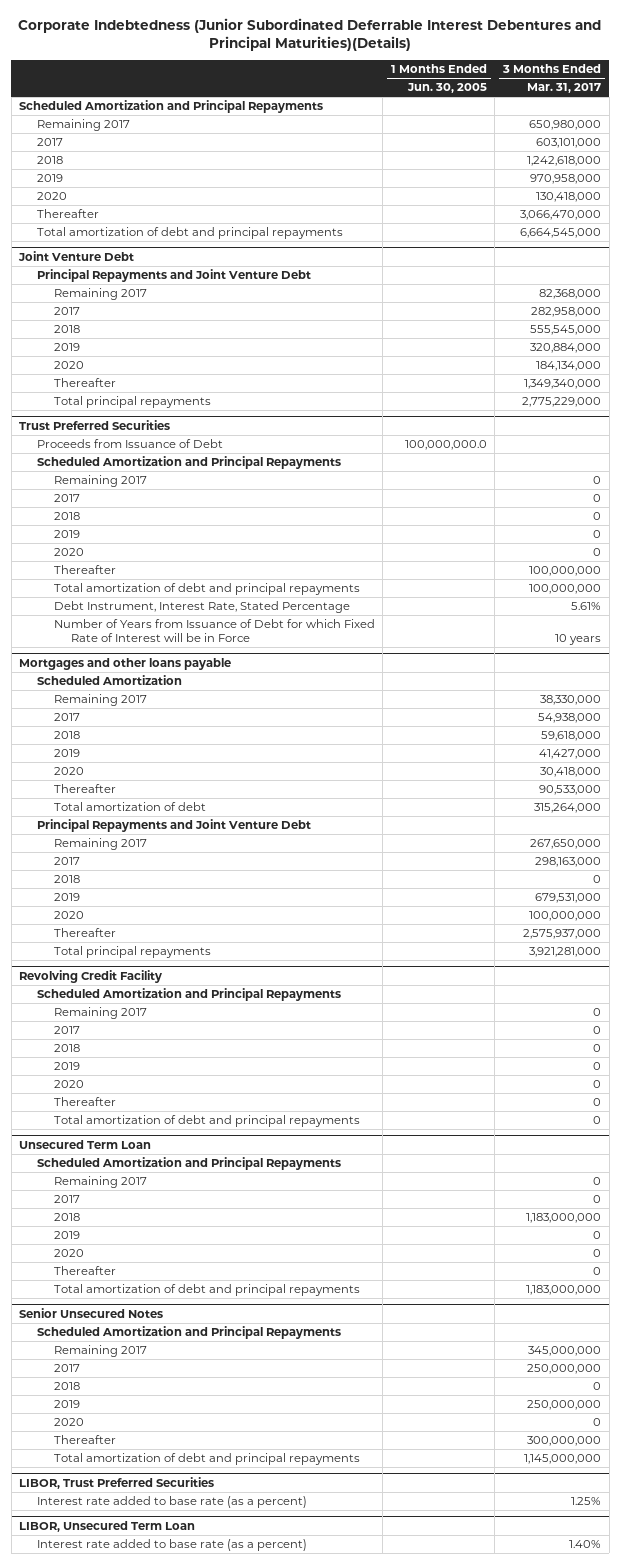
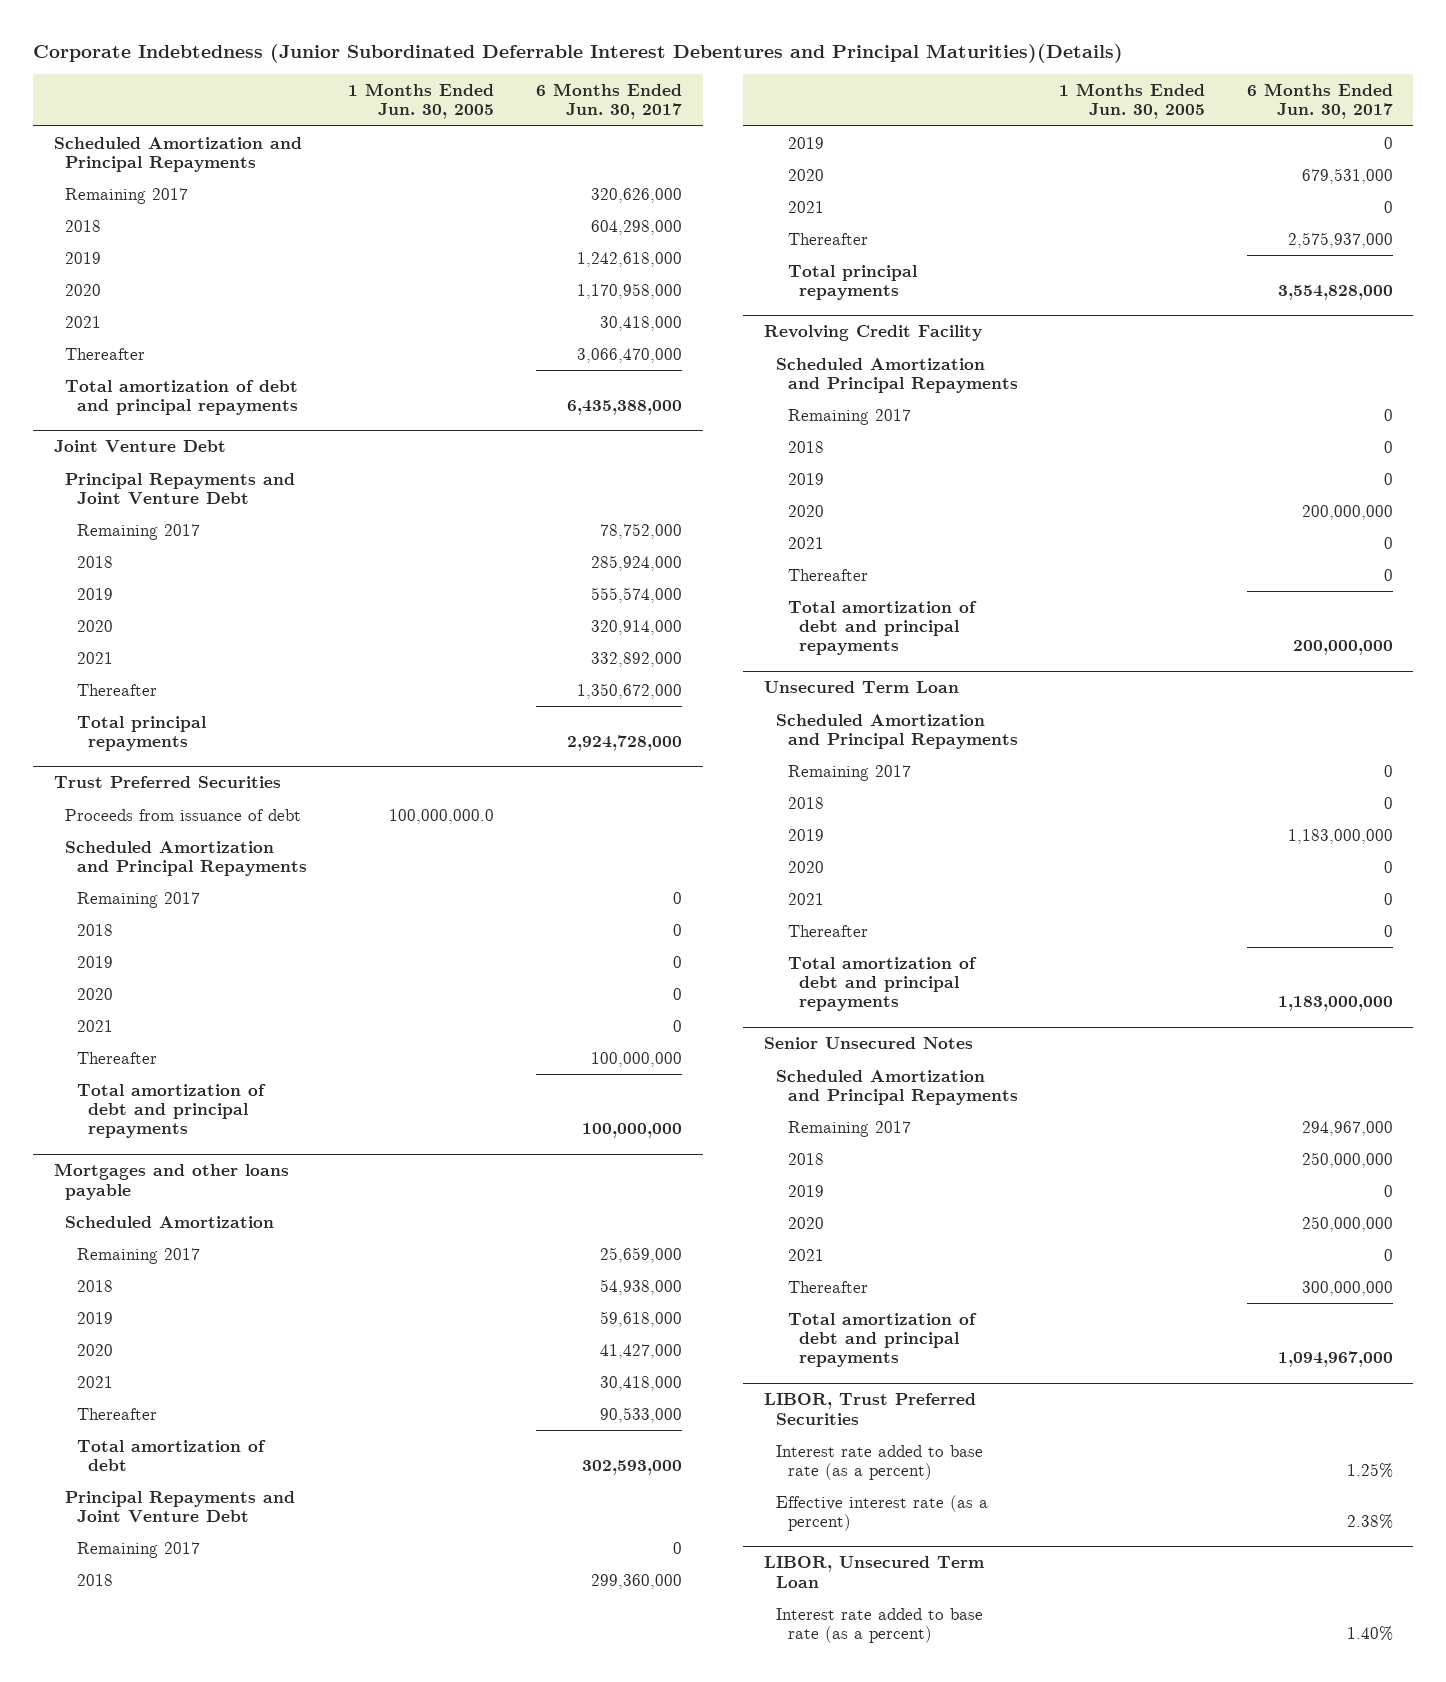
- | 1 Months Ended Jun. 30, 2005 | 3 Months Ended Mar. 31, 2017
+ | 1 Months Ended Jun. 30, 2005 | 6 Months Ended Jun. 30, 2017
- 2017 | | 603,101,000
+ 2021 | | 30,418,000
@ Joint Venture Debt
- 2017 | | 282,958,000
+ 2021 | | 332,892,000
@ Trust Preferred Securities
- Proceeds from Issuance of Debt | 100,000,000.0 |
+ Proceeds from issuance of debt | 100,000,000.0 |
- 2017 | | 0
+ 2021 | | 0
- Debt Instrument, Interest Rate, Stated Percentage | | 5.61%
- Number of Years from Issuance of Debt for which Fixed Rate of Interest will be in Force | | 10 years
@ Mortgages and other loans payable
- 2017 | | 54,938,000
+ 2021 | | 30,418,000
- 2017 | | 298,163,000
+ 2021 | | 0
@ Revolving Credit Facility
- 2017 | | 0
+ 2021 | | 0
@ Unsecured Term Loan
- 2017 | | 0
+ 2021 | | 0
@ Senior Unsecured Notes
- 2017 | | 250,000,000
+ 2021 | | 0
@ LIBOR, Trust Preferred Securities
+ Effective interest rate (as a percent) | | 2.38%

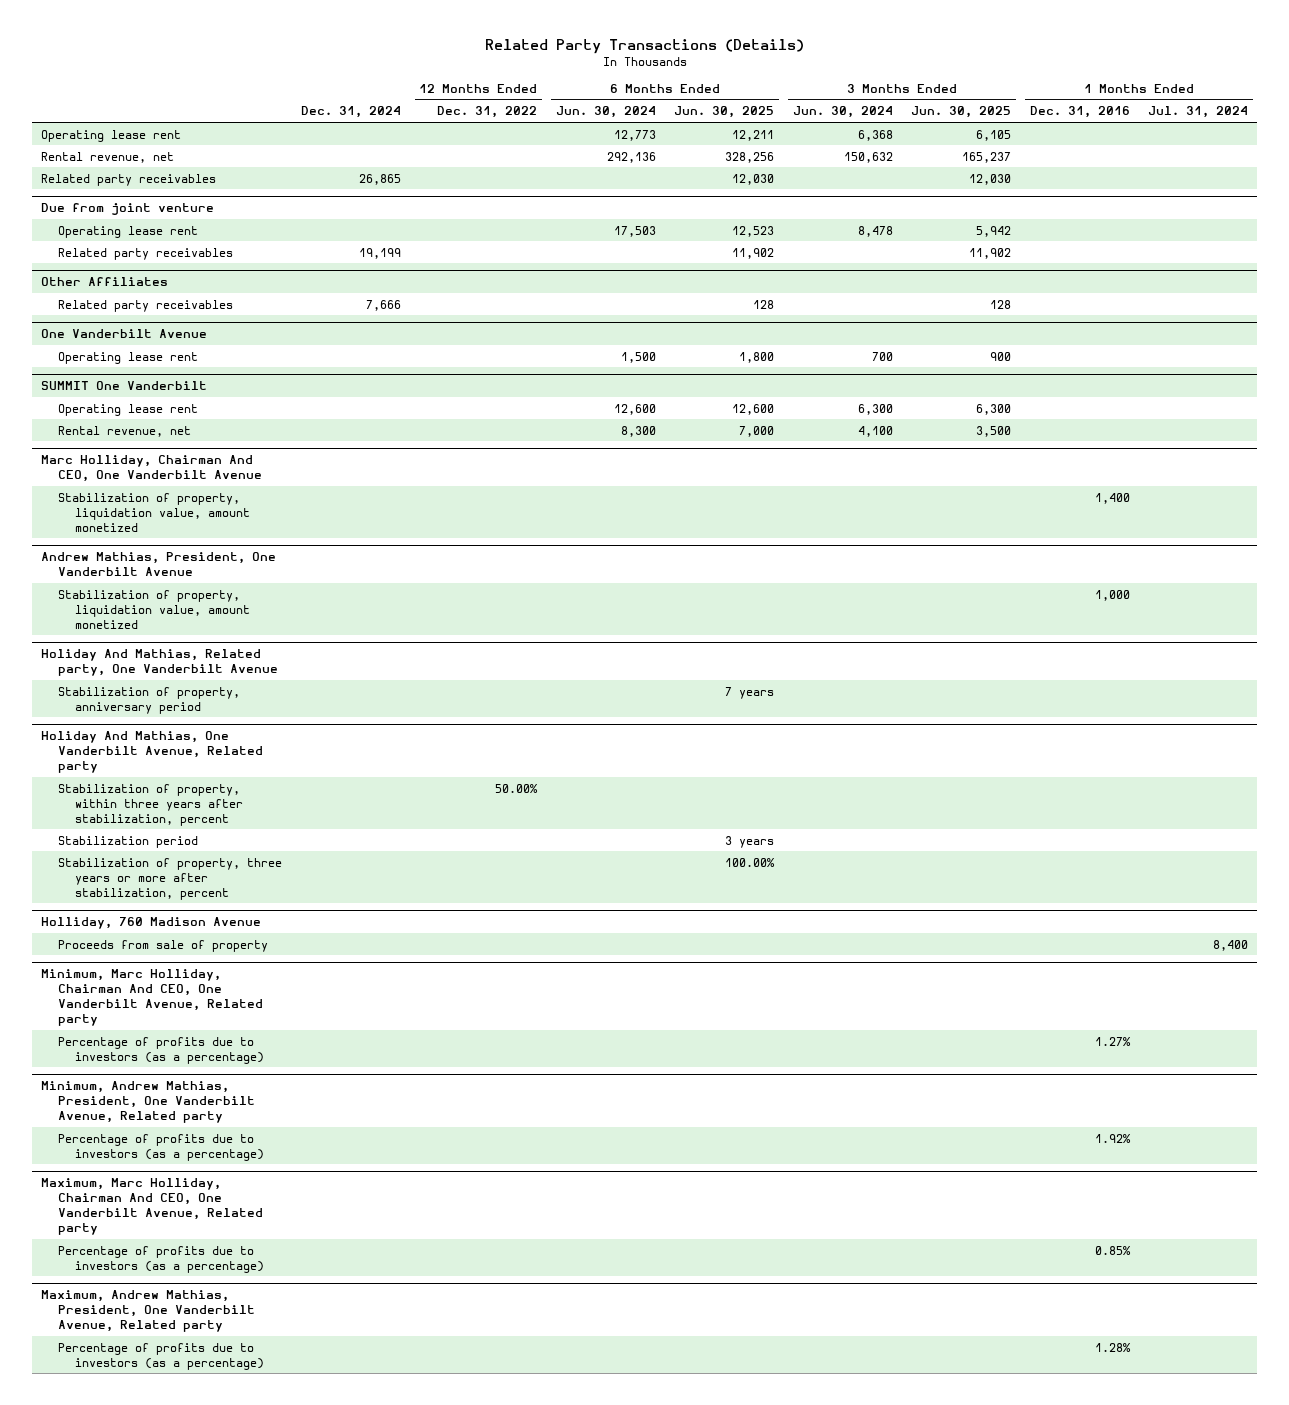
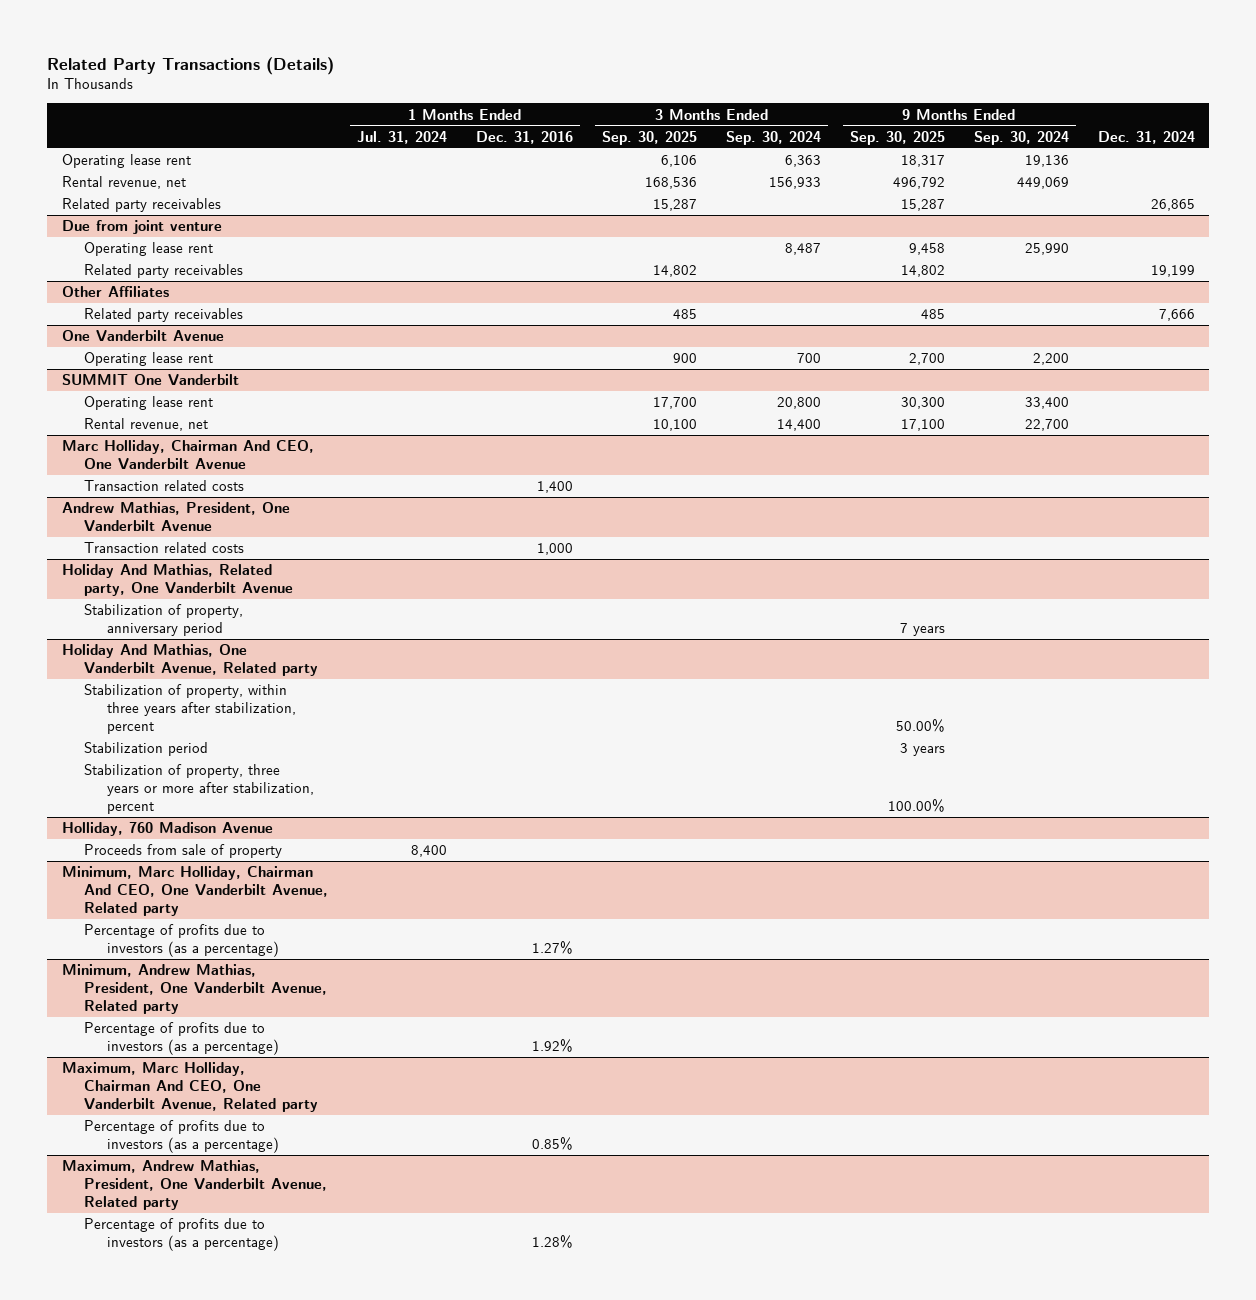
- | Dec. 31, 2024 | 12 Months Ended Dec. 31, 2022 | 6 Months Ended Jun. 30, 2024 | 6 Months Ended Jun. 30, 2025 | 3 Months Ended Jun. 30, 2024 | 3 Months Ended Jun. 30, 2025 | 1 Months Ended Dec. 31, 2016 | 1 Months Ended Jul. 31, 2024
+ | 1 Months Ended Jul. 31, 2024 | 1 Months Ended Dec. 31, 2016 | 3 Months Ended Sep. 30, 2025 | 3 Months Ended Sep. 30, 2024 | 9 Months Ended Sep. 30, 2025 | 9 Months Ended Sep. 30, 2024 | Dec. 31, 2024
@ Marc Holliday, Chairman And CEO, One Vanderbilt Avenue
- Stabilization of property, liquidation value, amount monetized | | | | | | | 1,400 |
+ Transaction related costs | | 1,400 | | | | |
@ Andrew Mathias, President, One Vanderbilt Avenue
- Stabilization of property, liquidation value, amount monetized | | | | | | | 1,000 |
+ Transaction related costs | | 1,000 | | | | |

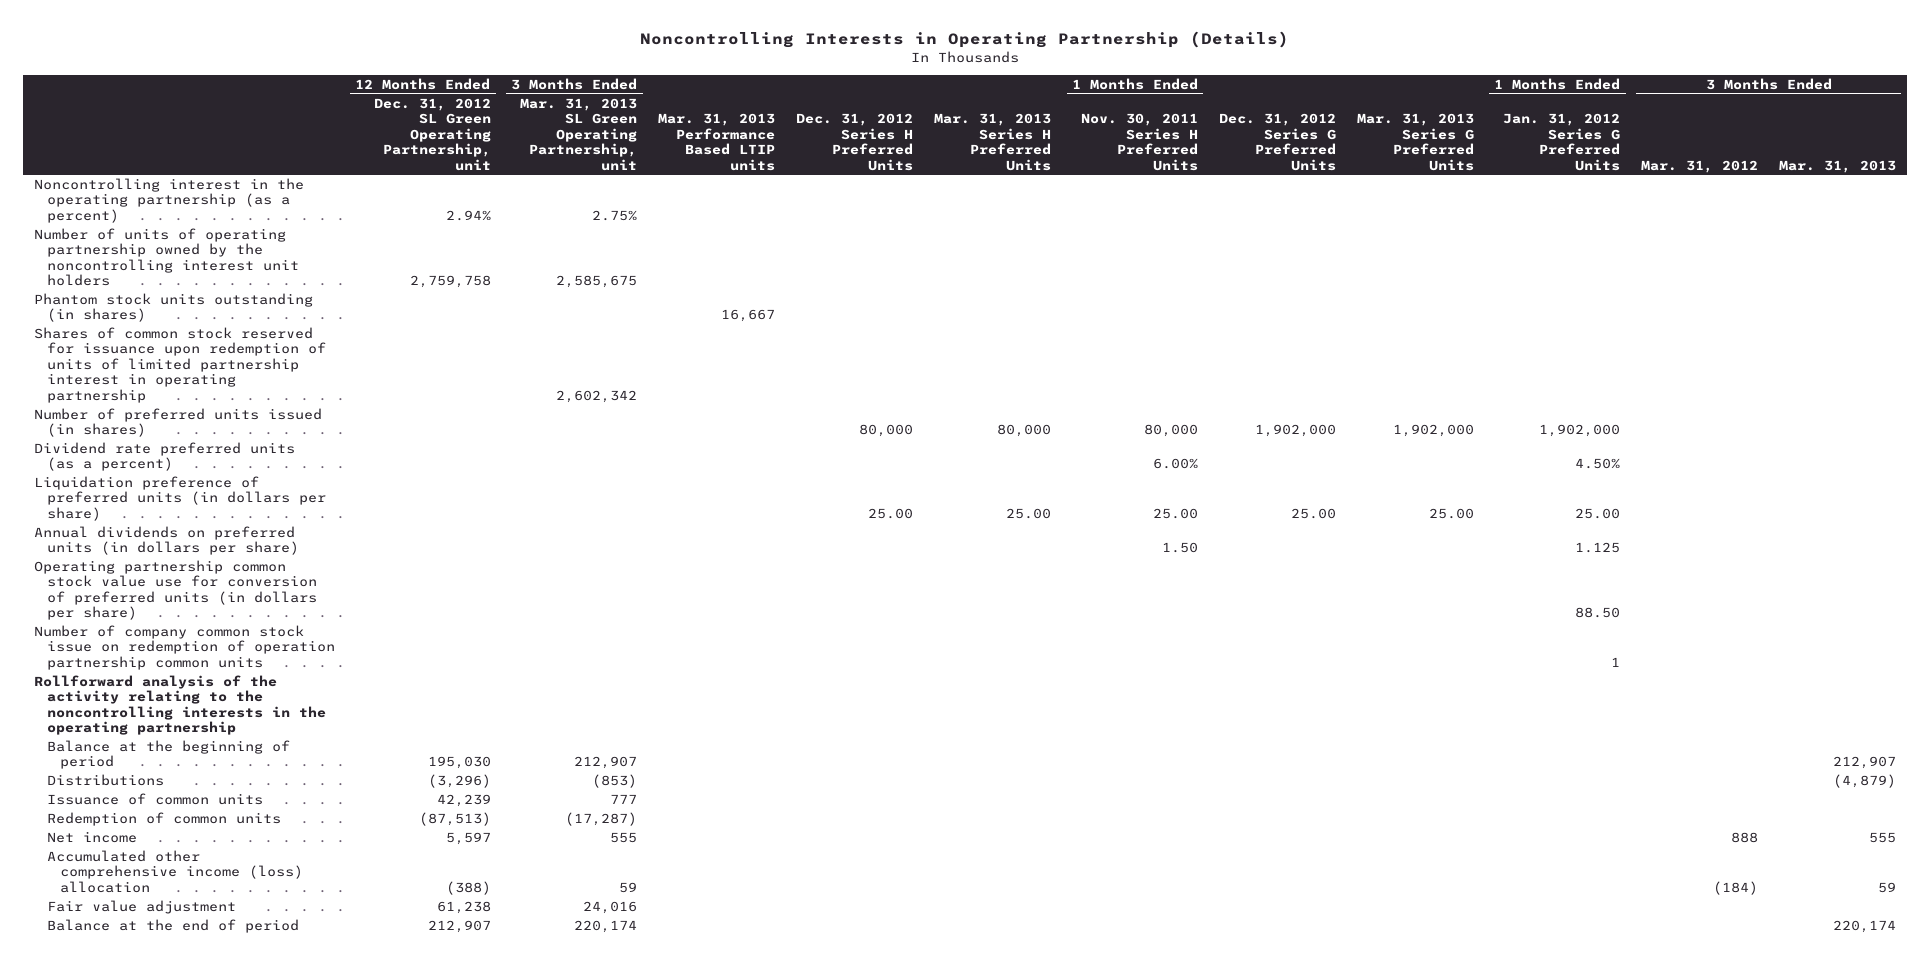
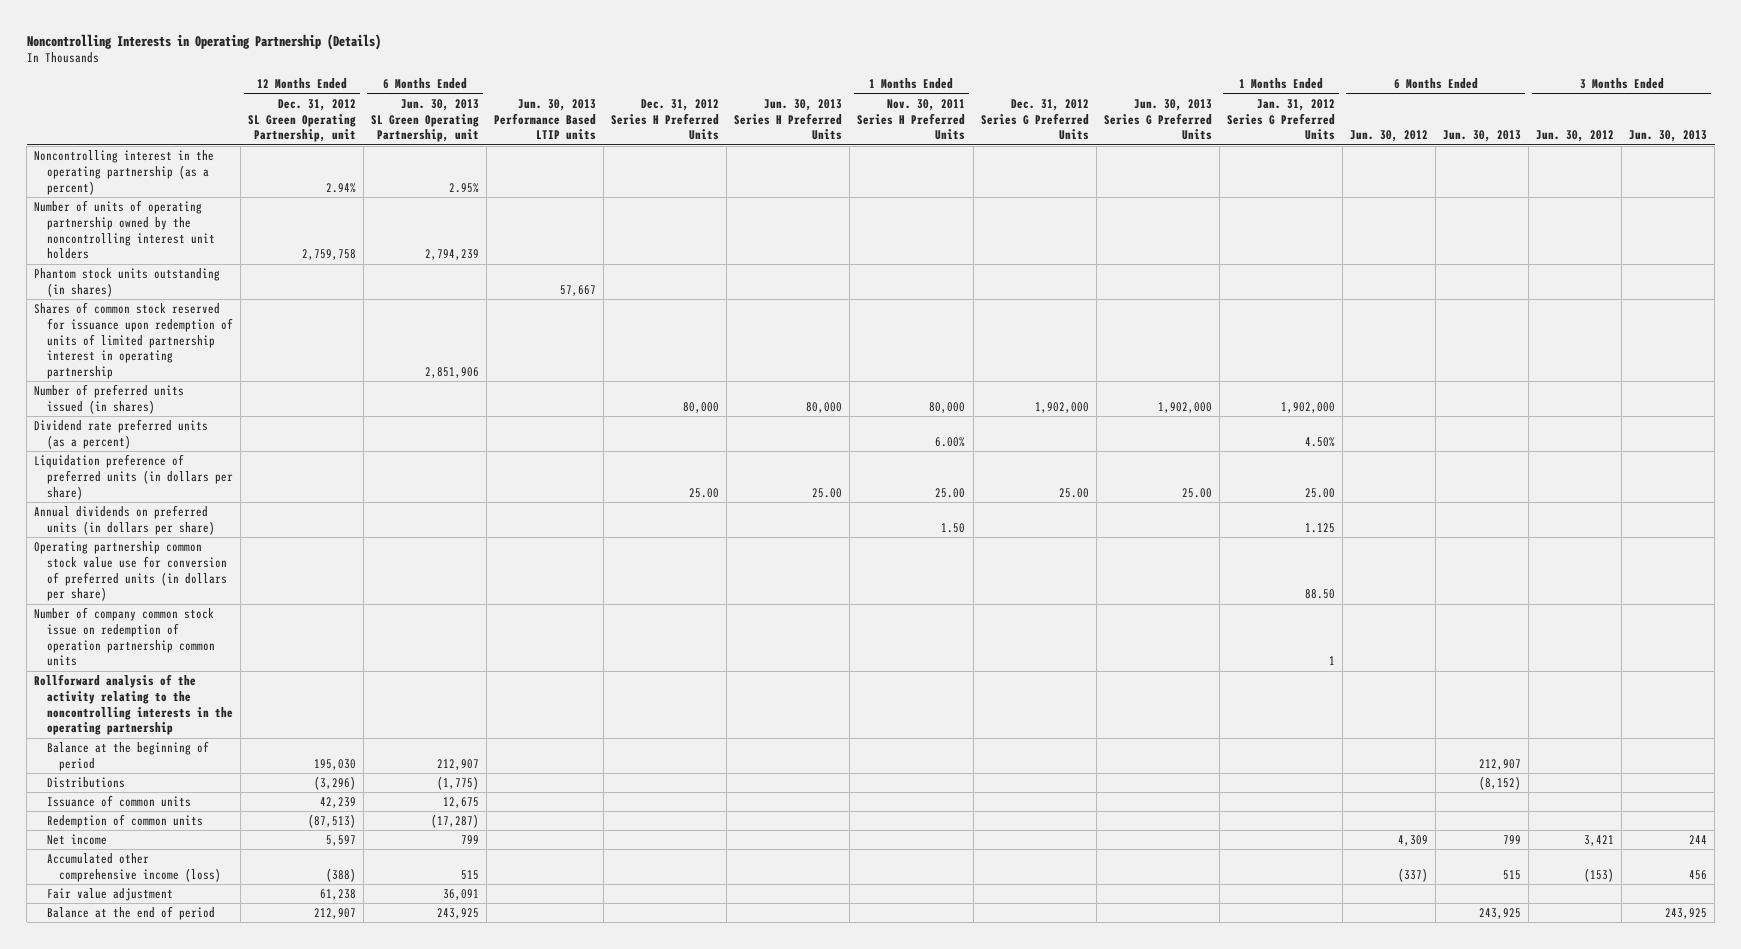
- | 12 Months Ended Dec. 31, 2012 SL Green Operating Partnership, unit | 3 Months Ended Mar. 31, 2013 SL Green Operating Partnership, unit | Mar. 31, 2013 Performance Based LTIP units | Dec. 31, 2012 Series H Preferred Units | Mar. 31, 2013 Series H Preferred Units | 1 Months Ended Nov. 30, 2011 Series H Preferred Units | Dec. 31, 2012 Series G Preferred Units | Mar. 31, 2013 Series G Preferred Units | 1 Months Ended Jan. 31, 2012 Series G Preferred Units | 3 Months Ended Mar. 31, 2012 | 3 Months Ended Mar. 31, 2013
+ | 12 Months Ended Dec. 31, 2012 SL Green Operating Partnership, unit | 6 Months Ended Jun. 30, 2013 SL Green Operating Partnership, unit | Jun. 30, 2013 Performance Based LTIP units | Dec. 31, 2012 Series H Preferred Units | Jun. 30, 2013 Series H Preferred Units | 1 Months Ended Nov. 30, 2011 Series H Preferred Units | Dec. 31, 2012 Series G Preferred Units | Jun. 30, 2013 Series G Preferred Units | 1 Months Ended Jan. 31, 2012 Series G Preferred Units | 6 Months Ended Jun. 30, 2012 | 6 Months Ended Jun. 30, 2013 | 3 Months Ended Jun. 30, 2012 | 3 Months Ended Jun. 30, 2013
- Accumulated other comprehensive income (loss) allocation | (388) | 59 | | | | | | | | (184) | 59
+ Accumulated other comprehensive income (loss) | (388) | 515 | | | | | | | | (337) | 515 | (153) | 456

